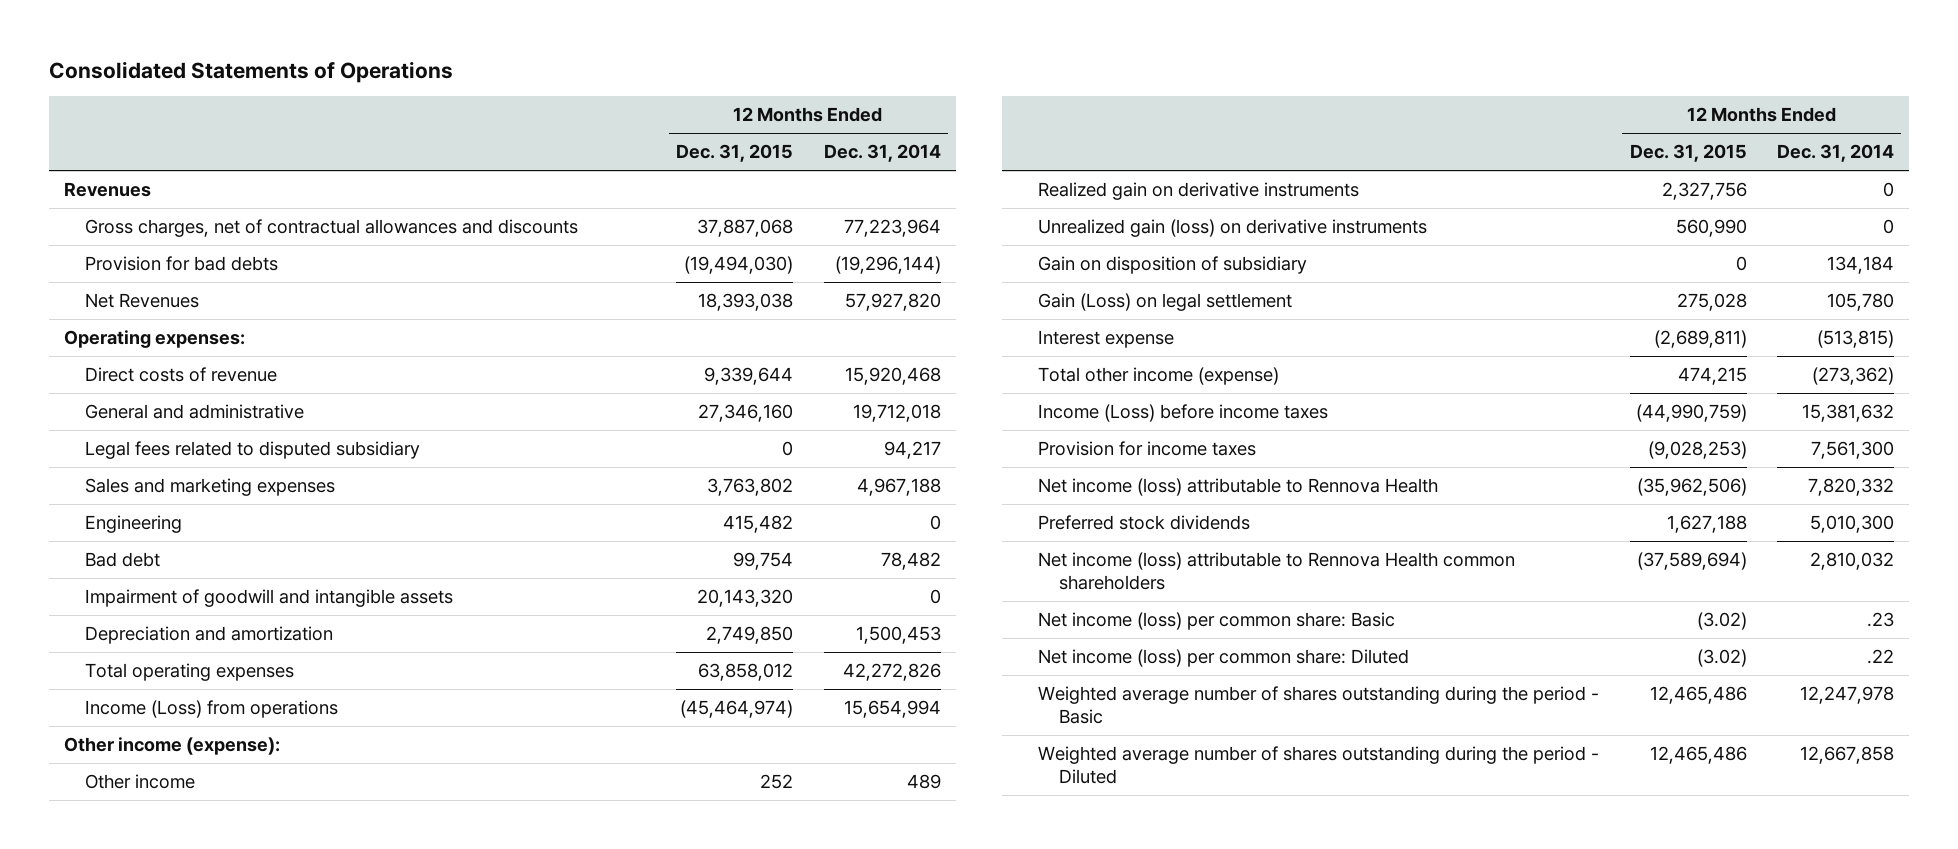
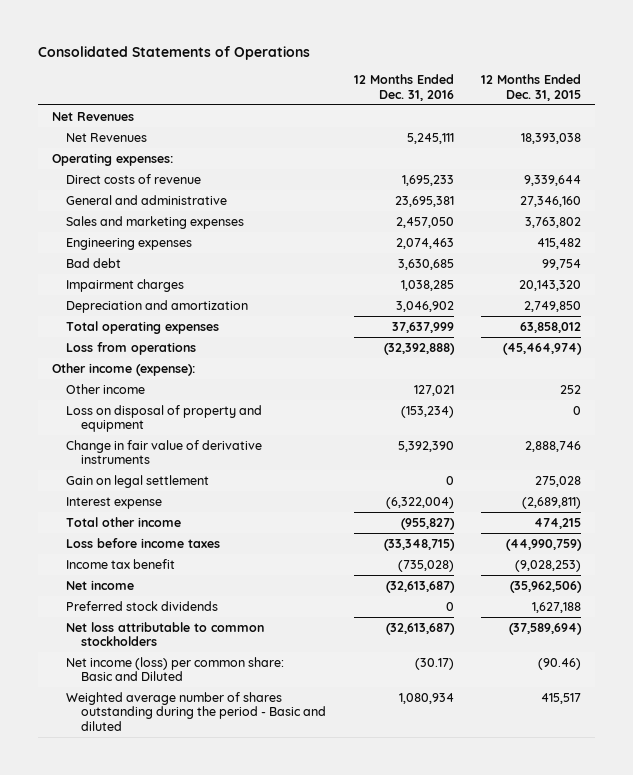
- | 12 Months Ended Dec. 31, 2015 | 12 Months Ended Dec. 31, 2014
+ | 12 Months Ended Dec. 31, 2016 | 12 Months Ended Dec. 31, 2015
- Revenues
- Gross charges, net of contractual allowances and discounts | 37,887,068 | 77,223,964
- Provision for bad debts | (19,494,030) | (19,296,144)
+ Net Revenues
- Legal fees related to disputed subsidiary | 0 | 94,217
- Engineering | 415,482 | 0
+ Engineering expenses | 2,074,463 | 415,482
- Impairment of goodwill and intangible assets | 20,143,320 | 0
+ Impairment charges | 1,038,285 | 20,143,320
- Income (Loss) from operations | (45,464,974) | 15,654,994
+ Loss from operations | (32,392,888) | (45,464,974)
- Realized gain on derivative instruments | 2,327,756 | 0
- Unrealized gain (loss) on derivative instruments | 560,990 | 0
- Gain on disposition of subsidiary | 0 | 134,184
- Gain (Loss) on legal settlement | 275,028 | 105,780
+ Loss on disposal of property and equipment | (153,234) | 0
+ Change in fair value of derivative instruments | 5,392,390 | 2,888,746
+ Gain on legal settlement | 0 | 275,028
- Total other income (expense) | 474,215 | (273,362)
- Income (Loss) before income taxes | (44,990,759) | 15,381,632
- Provision for income taxes | (9,028,253) | 7,561,300
- Net income (loss) attributable to Rennova Health | (35,962,506) | 7,820,332
+ Total other income | (955,827) | 474,215
+ Loss before income taxes | (33,348,715) | (44,990,759)
+ Income tax benefit | (735,028) | (9,028,253)
+ Net income | (32,613,687) | (35,962,506)
- Net income (loss) attributable to Rennova Health common shareholders | (37,589,694) | 2,810,032
- Net income (loss) per common share: Basic | (3.02) | .23
- Net income (loss) per common share: Diluted | (3.02) | .22
- Weighted average number of shares outstanding during the period - Basic | 12,465,486 | 12,247,978
- Weighted average number of shares outstanding during the period - Diluted | 12,465,486 | 12,667,858
+ Net loss attributable to common stockholders | (32,613,687) | (37,589,694)
+ Net income (loss) per common share: Basic and Diluted | (30.17) | (90.46)
+ Weighted average number of shares outstanding during the period - Basic and diluted | 1,080,934 | 415,517

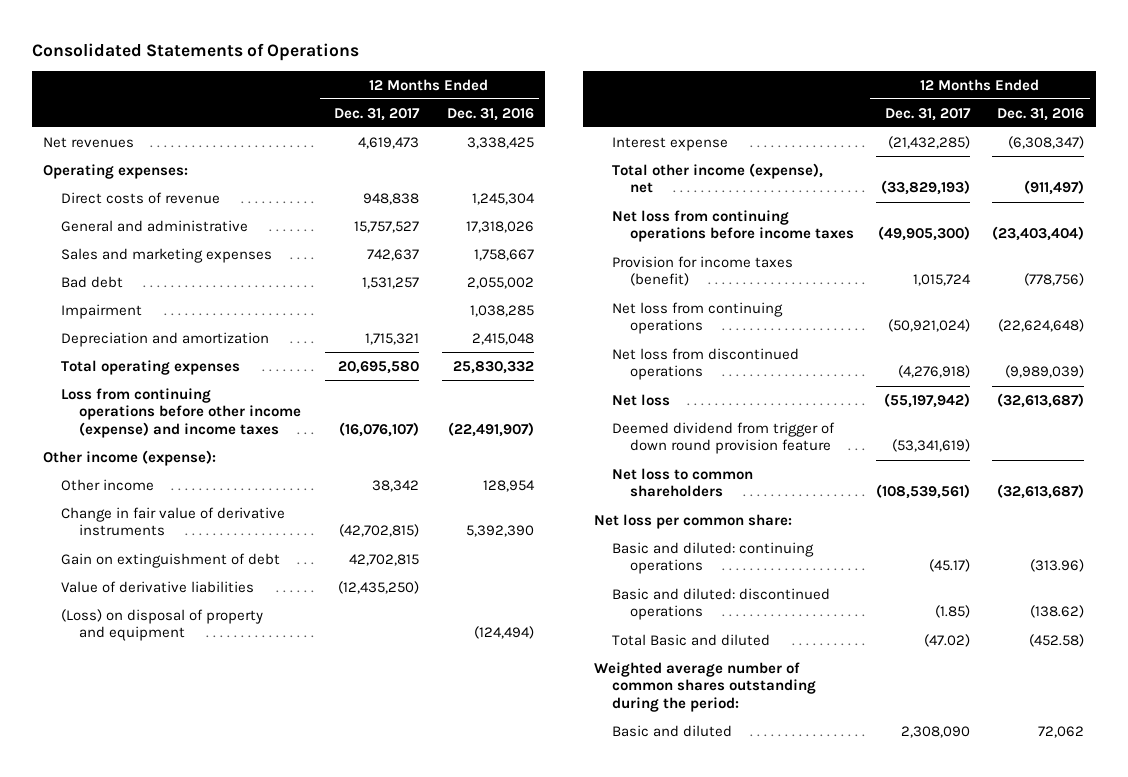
- | 12 Months Ended Dec. 31, 2016 | 12 Months Ended Dec. 31, 2015
+ | 12 Months Ended Dec. 31, 2017 | 12 Months Ended Dec. 31, 2016
- Net Revenues
- Net Revenues | 5,245,111 | 18,393,038
+ Net revenues | 4,619,473 | 3,338,425
- Direct costs of revenue | 1,695,233 | 9,339,644
- General and administrative | 23,695,381 | 27,346,160
- Sales and marketing expenses | 2,457,050 | 3,763,802
- Engineering expenses | 2,074,463 | 415,482
- Bad debt | 3,630,685 | 99,754
- Impairment charges | 1,038,285 | 20,143,320
- Depreciation and amortization | 3,046,902 | 2,749,850
- Total operating expenses | 37,637,999 | 63,858,012
- Loss from operations | (32,392,888) | (45,464,974)
+ Direct costs of revenue | 948,838 | 1,245,304
+ General and administrative | 15,757,527 | 17,318,026
+ Sales and marketing expenses | 742,637 | 1,758,667
+ Bad debt | 1,531,257 | 2,055,002
+ Impairment | | 1,038,285
+ Depreciation and amortization | 1,715,321 | 2,415,048
+ Total operating expenses | 20,695,580 | 25,830,332
+ Loss from continuing operations before other income (expense) and income taxes | (16,076,107) | (22,491,907)
- Other income | 127,021 | 252
- Loss on disposal of property and equipment | (153,234) | 0
+ Other income | 38,342 | 128,954
- Gain on legal settlement | 0 | 275,028
- Interest expense | (6,322,004) | (2,689,811)
- Total other income | (955,827) | 474,215
- Loss before income taxes | (33,348,715) | (44,990,759)
- Income tax benefit | (735,028) | (9,028,253)
- Net income | (32,613,687) | (35,962,506)
- Preferred stock dividends | 0 | 1,627,188
- Net loss attributable to common stockholders | (32,613,687) | (37,589,694)
- Net income (loss) per common share: Basic and Diluted | (30.17) | (90.46)
- Weighted average number of shares outstanding during the period - Basic and diluted | 1,080,934 | 415,517
+ Gain on extinguishment of debt | 42,702,815 |
+ Value of derivative liabilities | (12,435,250) |
+ (Loss) on disposal of property and equipment | | (124,494)
+ Interest expense | (21,432,285) | (6,308,347)
+ Total other income (expense), net | (33,829,193) | (911,497)
+ Net loss from continuing operations before income taxes | (49,905,300) | (23,403,404)
+ Provision for income taxes (benefit) | 1,015,724 | (778,756)
+ Net loss from continuing operations | (50,921,024) | (22,624,648)
+ Net loss from discontinued operations | (4,276,918) | (9,989,039)
+ Net loss | (55,197,942) | (32,613,687)
+ Deemed dividend from trigger of down round provision feature | (53,341,619) |
+ Net loss to common shareholders | (108,539,561) | (32,613,687)
+ Net loss per common share:
+ Basic and diluted: continuing operations | (45.17) | (313.96)
+ Basic and diluted: discontinued operations | (1.85) | (138.62)
+ Total Basic and diluted | (47.02) | (452.58)
+ Weighted average number of common shares outstanding during the period:
+ Basic and diluted | 2,308,090 | 72,062

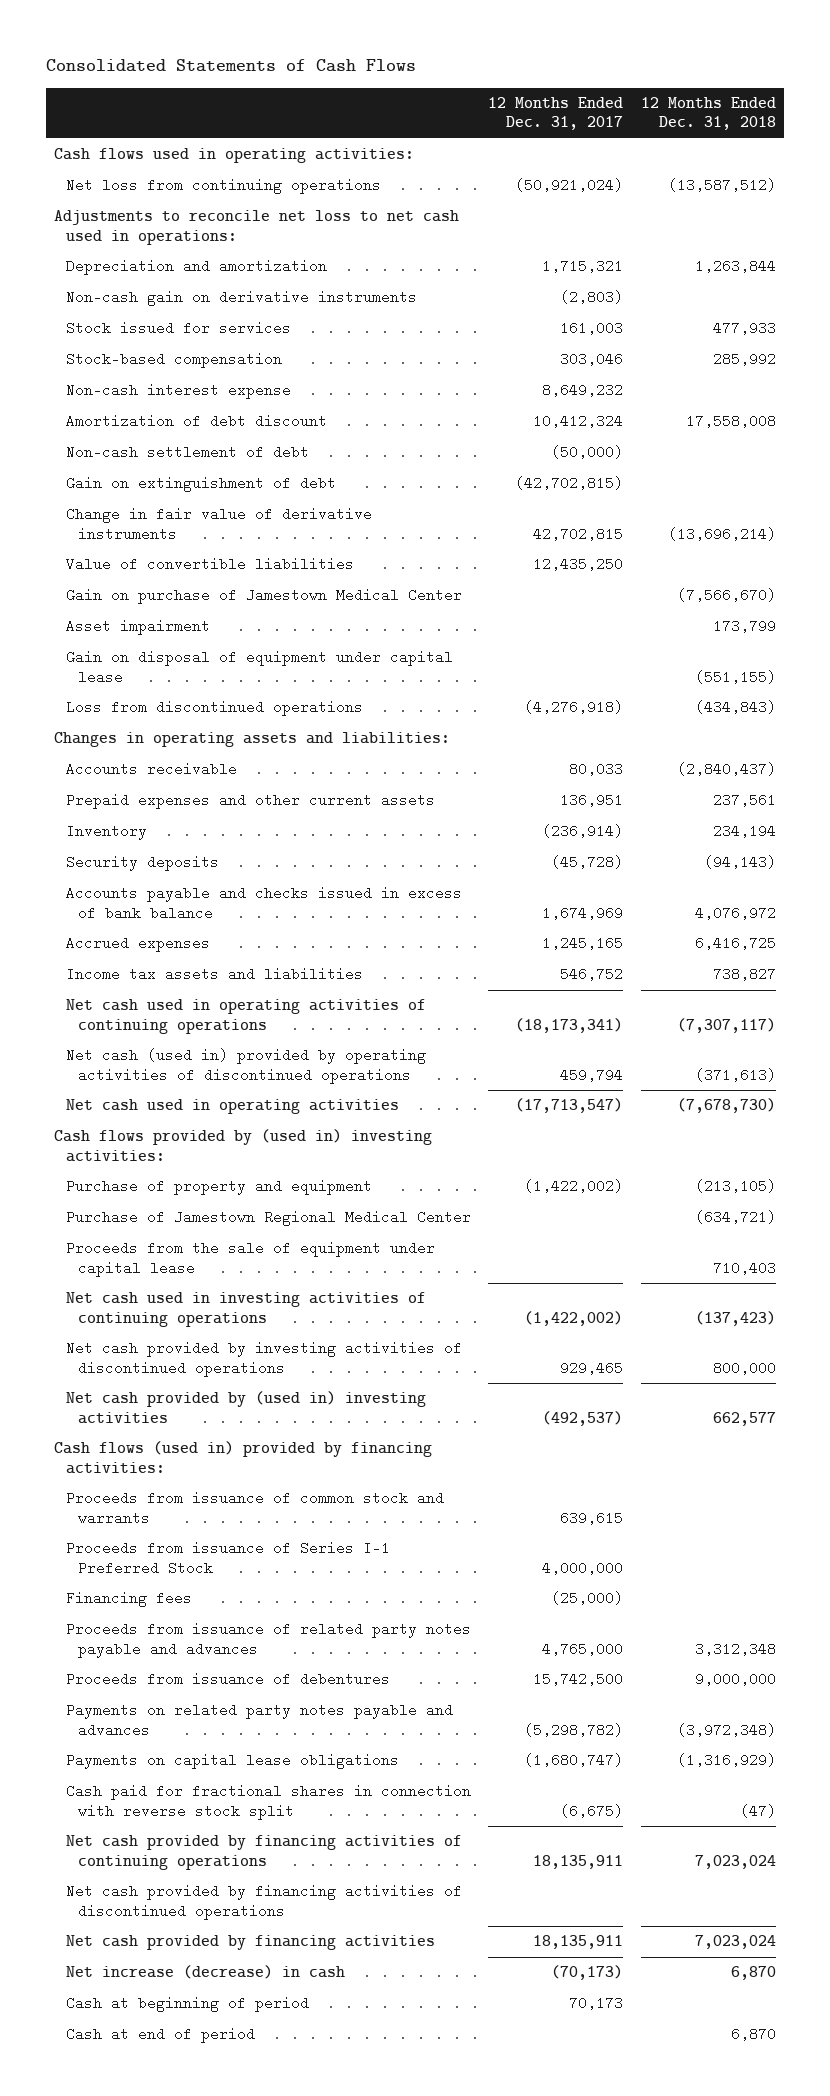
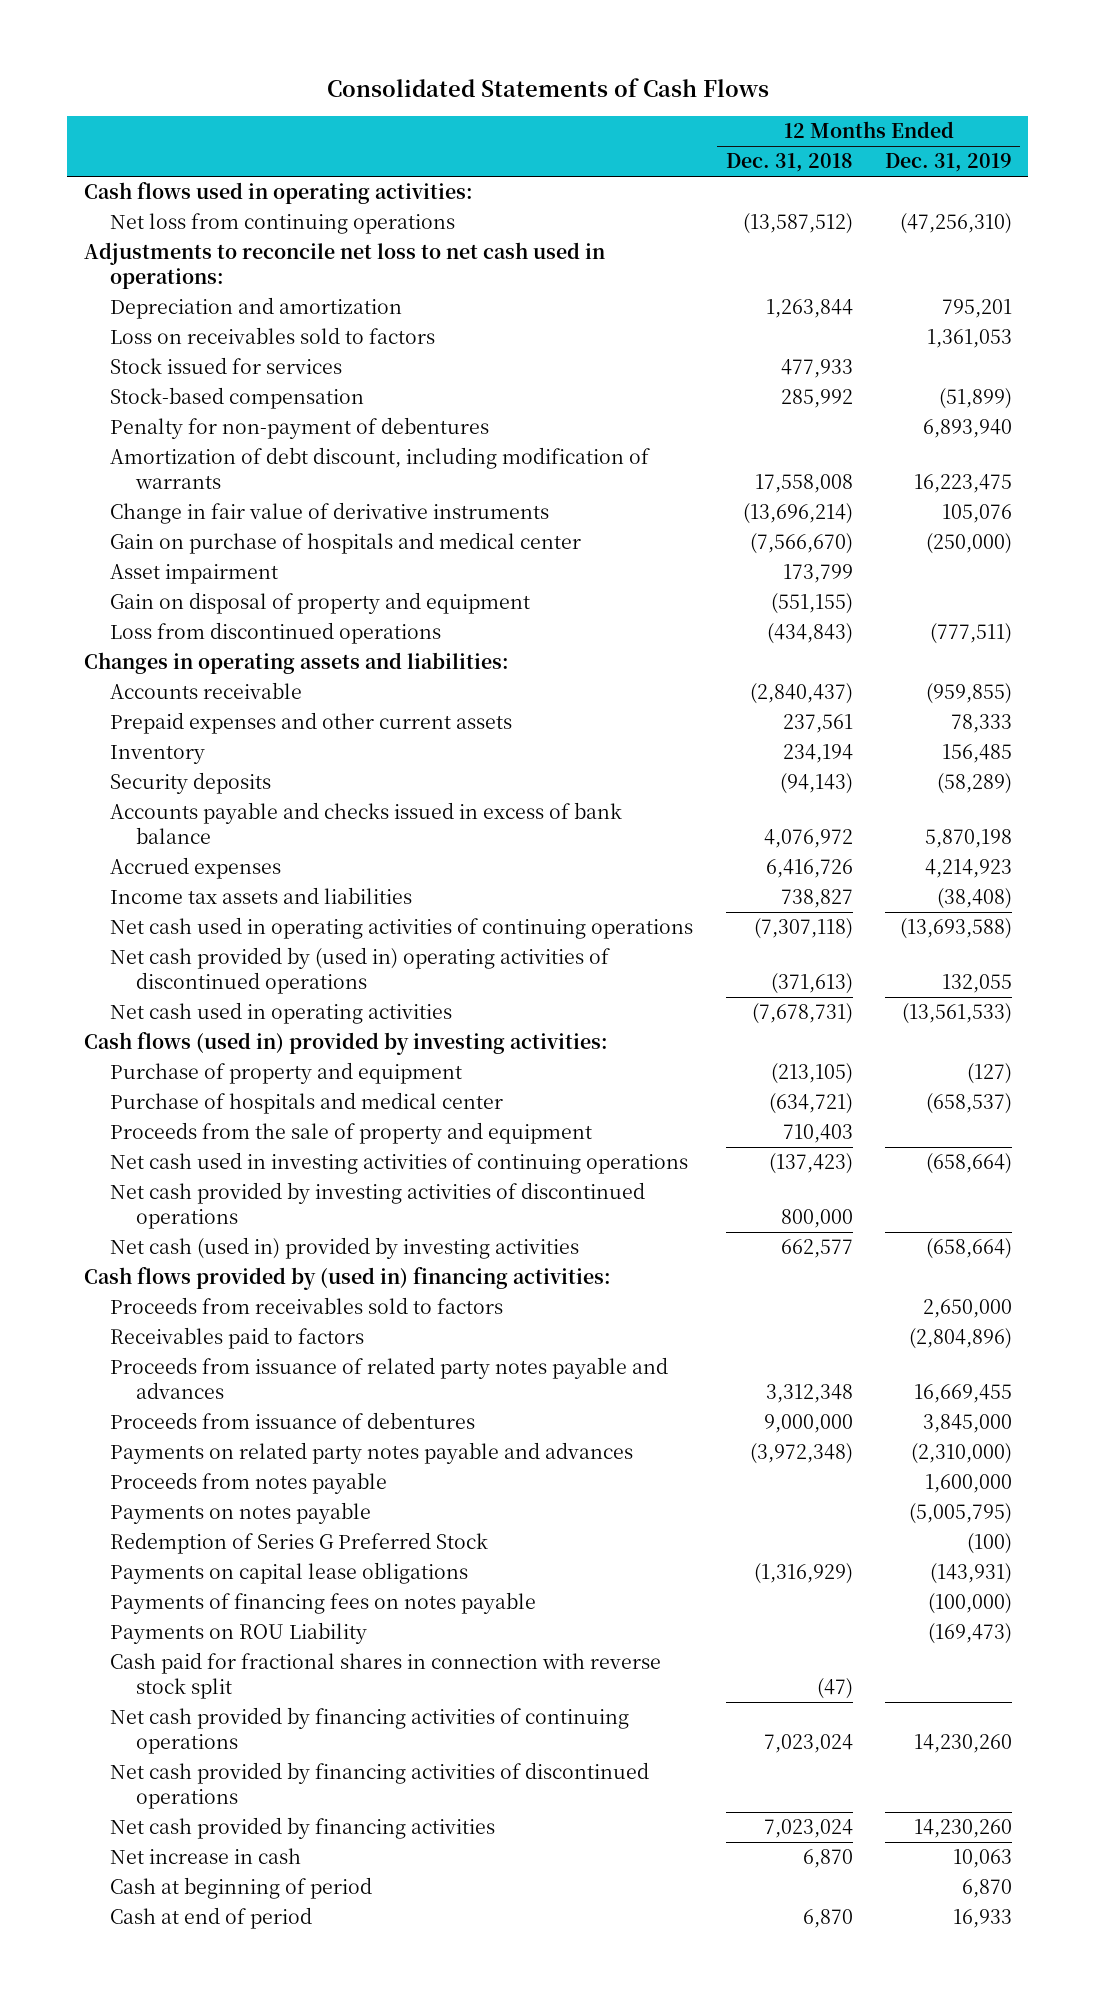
- | 12 Months Ended Dec. 31, 2017 | 12 Months Ended Dec. 31, 2018
+ | 12 Months Ended Dec. 31, 2018 | 12 Months Ended Dec. 31, 2019
- Non-cash gain on derivative instruments | (2,803) |
+ Loss on receivables sold to factors | | 1,361,053
- Non-cash interest expense | 8,649,232 |
- Amortization of debt discount | 10,412,324 | 17,558,008
- Non-cash settlement of debt | (50,000) |
- Gain on extinguishment of debt | (42,702,815) |
+ Penalty for non-payment of debentures | | 6,893,940
+ Amortization of debt discount, including modification of warrants | 17,558,008 | 16,223,475
- Value of convertible liabilities | 12,435,250 |
- Gain on purchase of Jamestown Medical Center | | (7,566,670)
+ Gain on purchase of hospitals and medical center | (7,566,670) | (250,000)
- Gain on disposal of equipment under capital lease | | (551,155)
+ Gain on disposal of property and equipment | (551,155) |
- Accrued expenses | 1,245,165 | 6,416,725
+ Accrued expenses | 6,416,726 | 4,214,923
- Net cash used in operating activities of continuing operations | (18,173,341) | (7,307,117)
- Net cash (used in) provided by operating activities of discontinued operations | 459,794 | (371,613)
- Net cash used in operating activities | (17,713,547) | (7,678,730)
- Cash flows provided by (used in) investing activities:
+ Net cash used in operating activities of continuing operations | (7,307,118) | (13,693,588)
+ Net cash provided by (used in) operating activities of discontinued operations | (371,613) | 132,055
+ Net cash used in operating activities | (7,678,731) | (13,561,533)
+ Cash flows (used in) provided by investing activities:
- Purchase of Jamestown Regional Medical Center | | (634,721)
- Proceeds from the sale of equipment under capital lease | | 710,403
+ Purchase of hospitals and medical center | (634,721) | (658,537)
+ Proceeds from the sale of property and equipment | 710,403 |
- Net cash provided by (used in) investing activities | (492,537) | 662,577
- Cash flows (used in) provided by financing activities:
- Proceeds from issuance of common stock and warrants | 639,615 |
- Proceeds from issuance of Series I-1 Preferred Stock | 4,000,000 |
- Financing fees | (25,000) |
+ Net cash (used in) provided by investing activities | 662,577 | (658,664)
+ Cash flows provided by (used in) financing activities:
+ Proceeds from receivables sold to factors | | 2,650,000
+ Receivables paid to factors | | (2,804,896)
+ Proceeds from notes payable | | 1,600,000
+ Payments on notes payable | | (5,005,795)
+ Redemption of Series G Preferred Stock | | (100)
+ Payments of financing fees on notes payable | | (100,000)
+ Payments on ROU Liability | | (169,473)
- Net increase (decrease) in cash | (70,173) | 6,870
+ Net increase in cash | 6,870 | 10,063

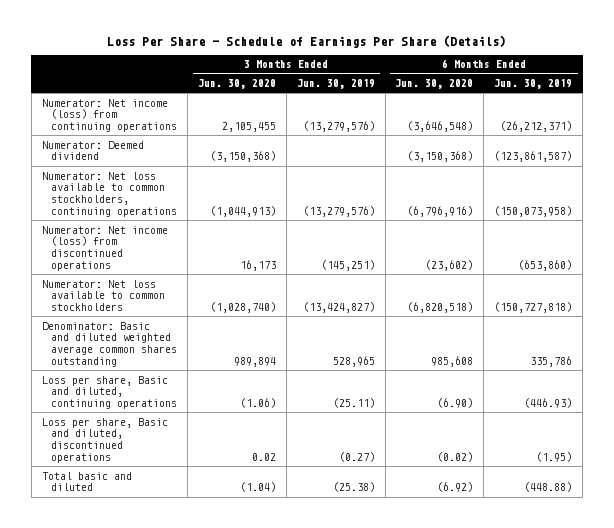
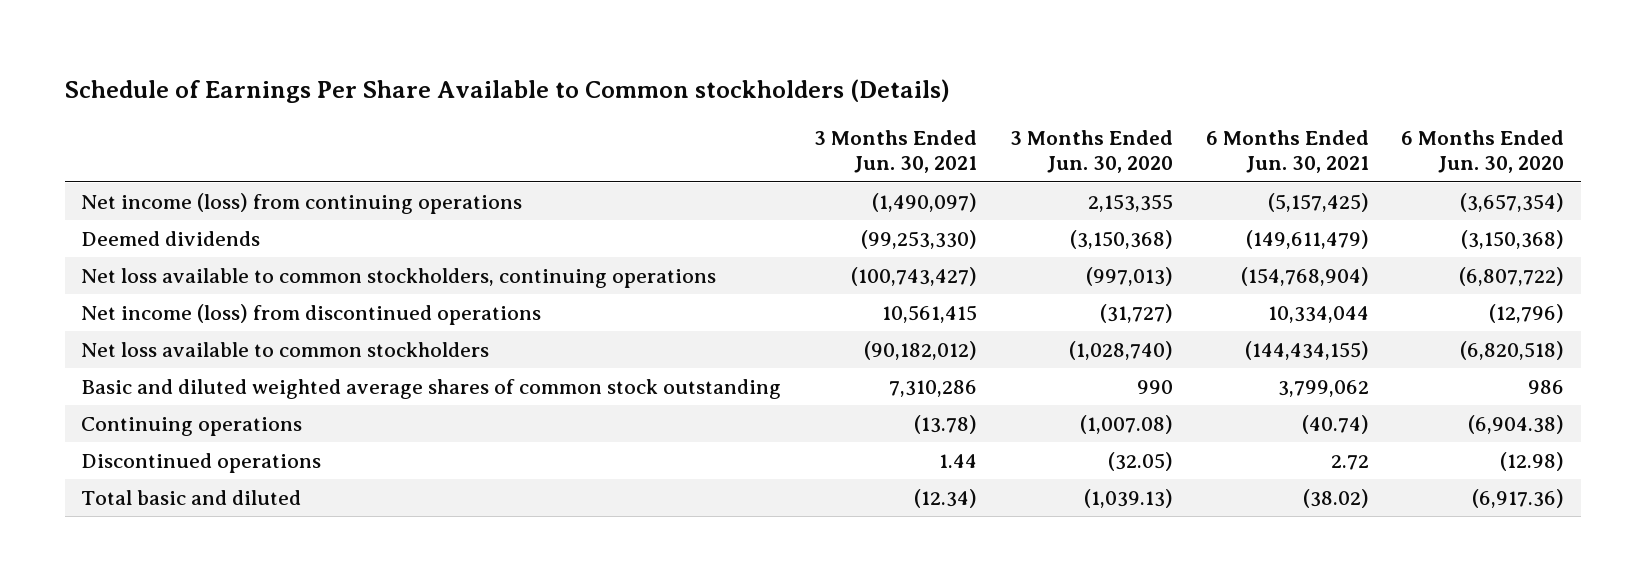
- Loss Per Share - Schedule of Earnings Per Share (Details)
+ Schedule of Earnings Per Share Available to Common stockholders (Details)
- | 3 Months Ended Jun. 30, 2020 | 3 Months Ended Jun. 30, 2019 | 6 Months Ended Jun. 30, 2020 | 6 Months Ended Jun. 30, 2019
+ | 3 Months Ended Jun. 30, 2021 | 3 Months Ended Jun. 30, 2020 | 6 Months Ended Jun. 30, 2021 | 6 Months Ended Jun. 30, 2020
- Numerator: Net income (loss) from continuing operations | 2,105,455 | (13,279,576) | (3,646,548) | (26,212,371)
- Numerator: Deemed dividend | (3,150,368) | | (3,150,368) | (123,861,587)
- Numerator: Net loss available to common stockholders, continuing operations | (1,044,913) | (13,279,576) | (6,796,916) | (150,073,958)
- Numerator: Net income (loss) from discontinued operations | 16,173 | (145,251) | (23,602) | (653,860)
- Numerator: Net loss available to common stockholders | (1,028,740) | (13,424,827) | (6,820,518) | (150,727,818)
- Denominator: Basic and diluted weighted average common shares outstanding | 989,894 | 528,965 | 985,608 | 335,786
- Loss per share, Basic and diluted, continuing operations | (1.06) | (25.11) | (6.90) | (446.93)
- Loss per share, Basic and diluted, discontinued operations | 0.02 | (0.27) | (0.02) | (1.95)
- Total basic and diluted | (1.04) | (25.38) | (6.92) | (448.88)
+ Net income (loss) from continuing operations | (1,490,097) | 2,153,355 | (5,157,425) | (3,657,354)
+ Deemed dividends | (99,253,330) | (3,150,368) | (149,611,479) | (3,150,368)
+ Net loss available to common stockholders, continuing operations | (100,743,427) | (997,013) | (154,768,904) | (6,807,722)
+ Net income (loss) from discontinued operations | 10,561,415 | (31,727) | 10,334,044 | (12,796)
+ Net loss available to common stockholders | (90,182,012) | (1,028,740) | (144,434,155) | (6,820,518)
+ Basic and diluted weighted average shares of common stock outstanding | 7,310,286 | 990 | 3,799,062 | 986
+ Continuing operations | (13.78) | (1,007.08) | (40.74) | (6,904.38)
+ Discontinued operations | 1.44 | (32.05) | 2.72 | (12.98)
+ Total basic and diluted | (12.34) | (1,039.13) | (38.02) | (6,917.36)

